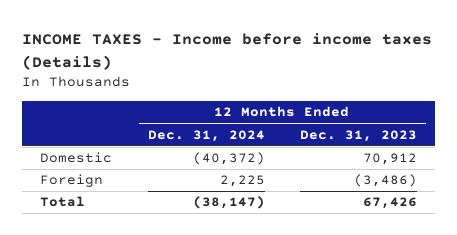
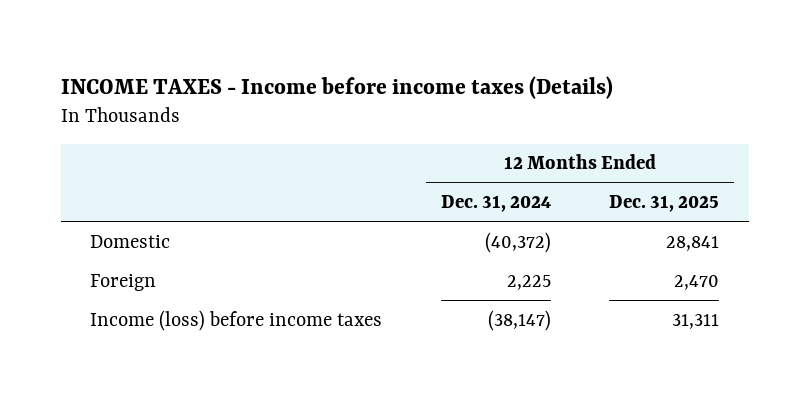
- | 12 Months Ended Dec. 31, 2024 | 12 Months Ended Dec. 31, 2023
+ | 12 Months Ended Dec. 31, 2024 | 12 Months Ended Dec. 31, 2025
- Total | (38,147) | 67,426
+ Income (loss) before income taxes | (38,147) | 31,311

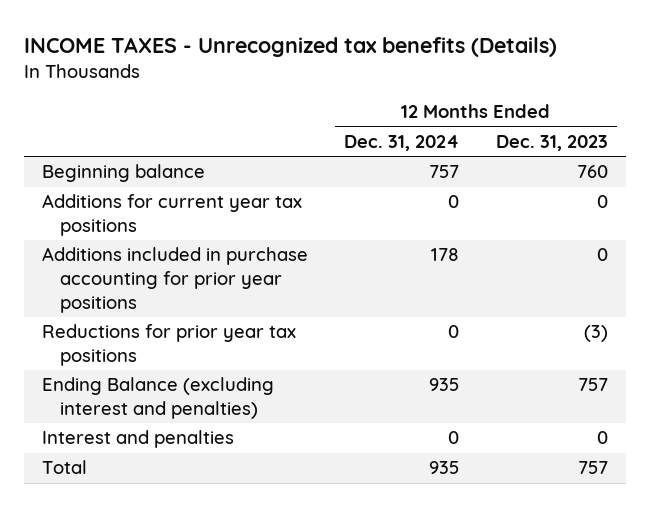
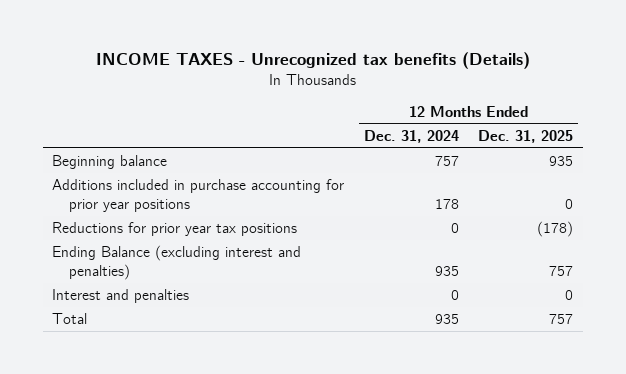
- | 12 Months Ended Dec. 31, 2024 | 12 Months Ended Dec. 31, 2023
+ | 12 Months Ended Dec. 31, 2024 | 12 Months Ended Dec. 31, 2025
- Additions for current year tax positions | 0 | 0

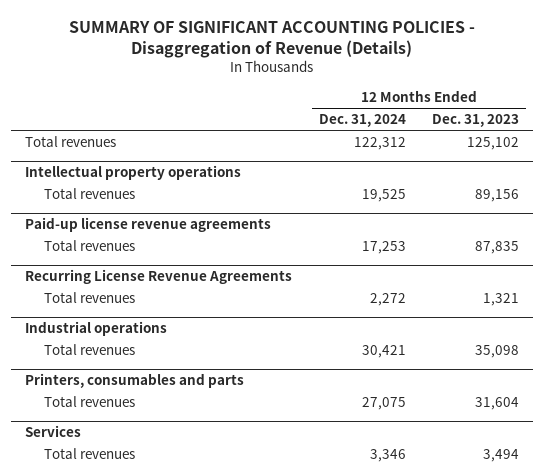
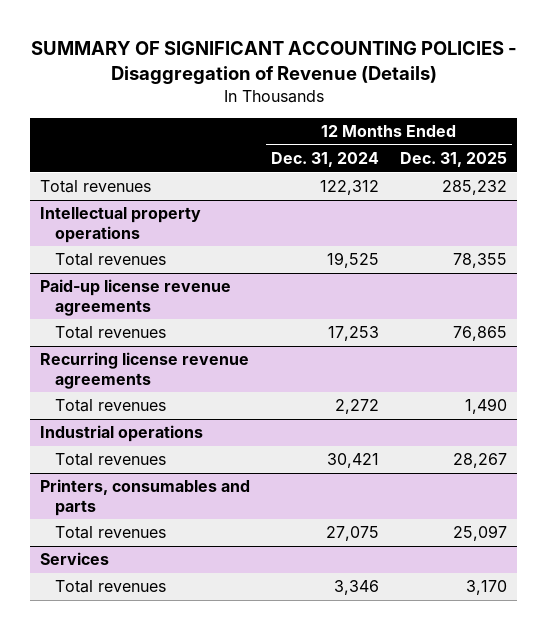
- | 12 Months Ended Dec. 31, 2024 | 12 Months Ended Dec. 31, 2023
+ | 12 Months Ended Dec. 31, 2024 | 12 Months Ended Dec. 31, 2025
- Recurring License Revenue Agreements
+ Recurring license revenue agreements

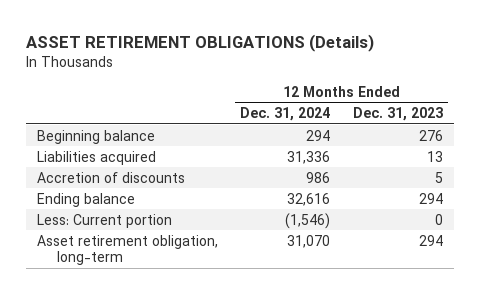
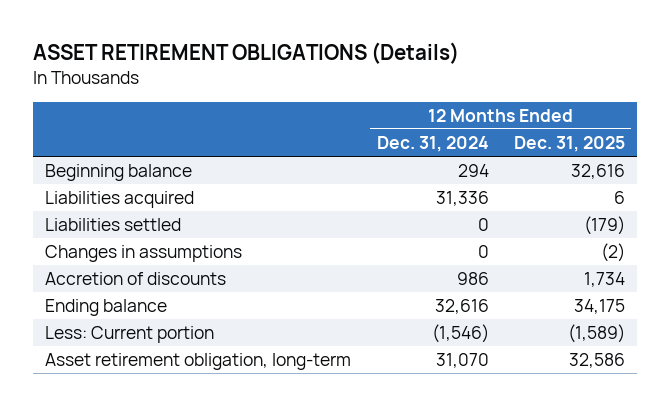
- | 12 Months Ended Dec. 31, 2024 | 12 Months Ended Dec. 31, 2023
+ | 12 Months Ended Dec. 31, 2024 | 12 Months Ended Dec. 31, 2025
+ Liabilities settled | 0 | (179)
+ Changes in assumptions | 0 | (2)

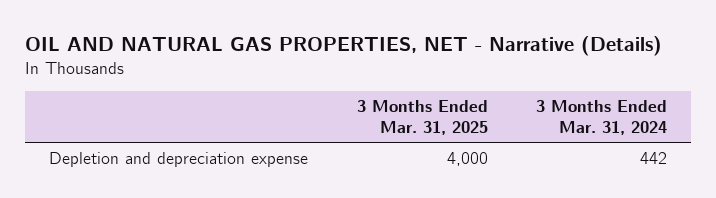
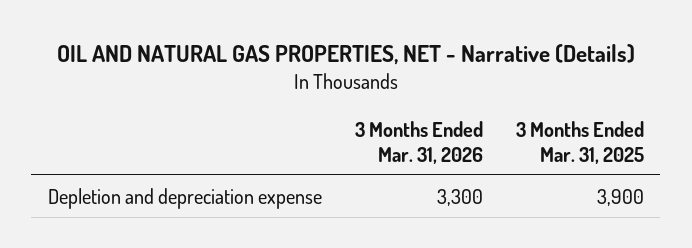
- | 3 Months Ended Mar. 31, 2025 | 3 Months Ended Mar. 31, 2024
+ | 3 Months Ended Mar. 31, 2026 | 3 Months Ended Mar. 31, 2025
- Depletion and depreciation expense | 4,000 | 442
+ Depletion and depreciation expense | 3,300 | 3,900

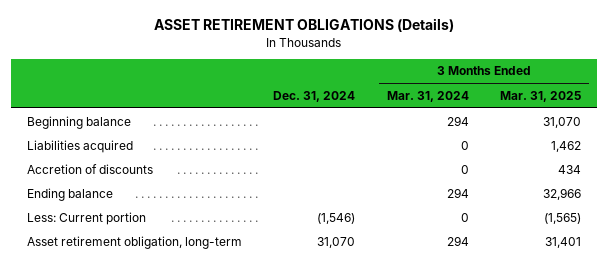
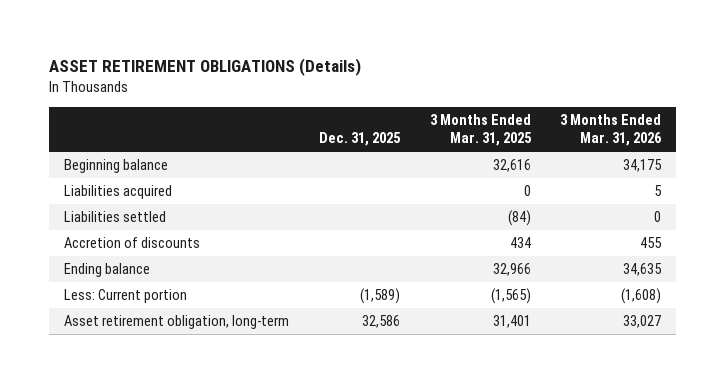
- | Dec. 31, 2024 | 3 Months Ended Mar. 31, 2024 | 3 Months Ended Mar. 31, 2025
+ | Dec. 31, 2025 | 3 Months Ended Mar. 31, 2025 | 3 Months Ended Mar. 31, 2026
- Beginning balance | | 294 | 31,070
- Liabilities acquired | | 0 | 1,462
+ Beginning balance | | 32,616 | 34,175
+ Liabilities acquired | | 0 | 5
+ Liabilities settled | | (84) | 0

